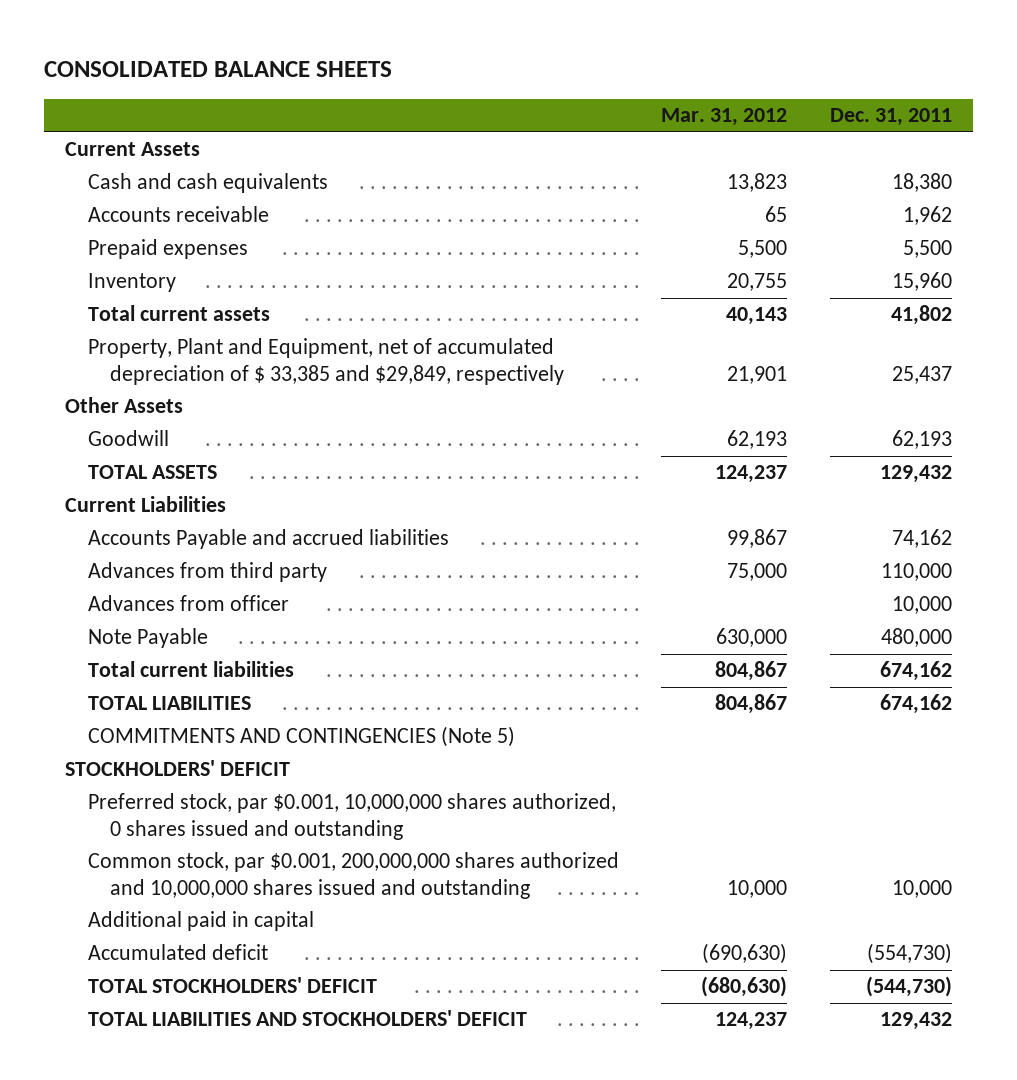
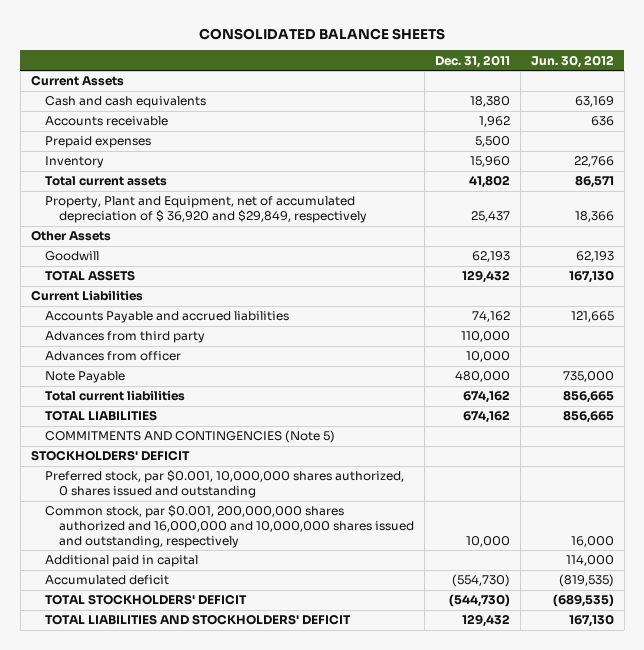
- | Mar. 31, 2012 | Dec. 31, 2011
+ | Dec. 31, 2011 | Jun. 30, 2012
- Property, Plant and Equipment, net of accumulated depreciation of $ 33,385 and $29,849, respectively | 21,901 | 25,437
+ Property, Plant and Equipment, net of accumulated depreciation of $ 36,920 and $29,849, respectively | 25,437 | 18,366
- Common stock, par $0.001, 200,000,000 shares authorized and 10,000,000 shares issued and outstanding | 10,000 | 10,000
+ Common stock, par $0.001, 200,000,000 shares authorized and 16,000,000 and 10,000,000 shares issued and outstanding, respectively | 10,000 | 16,000

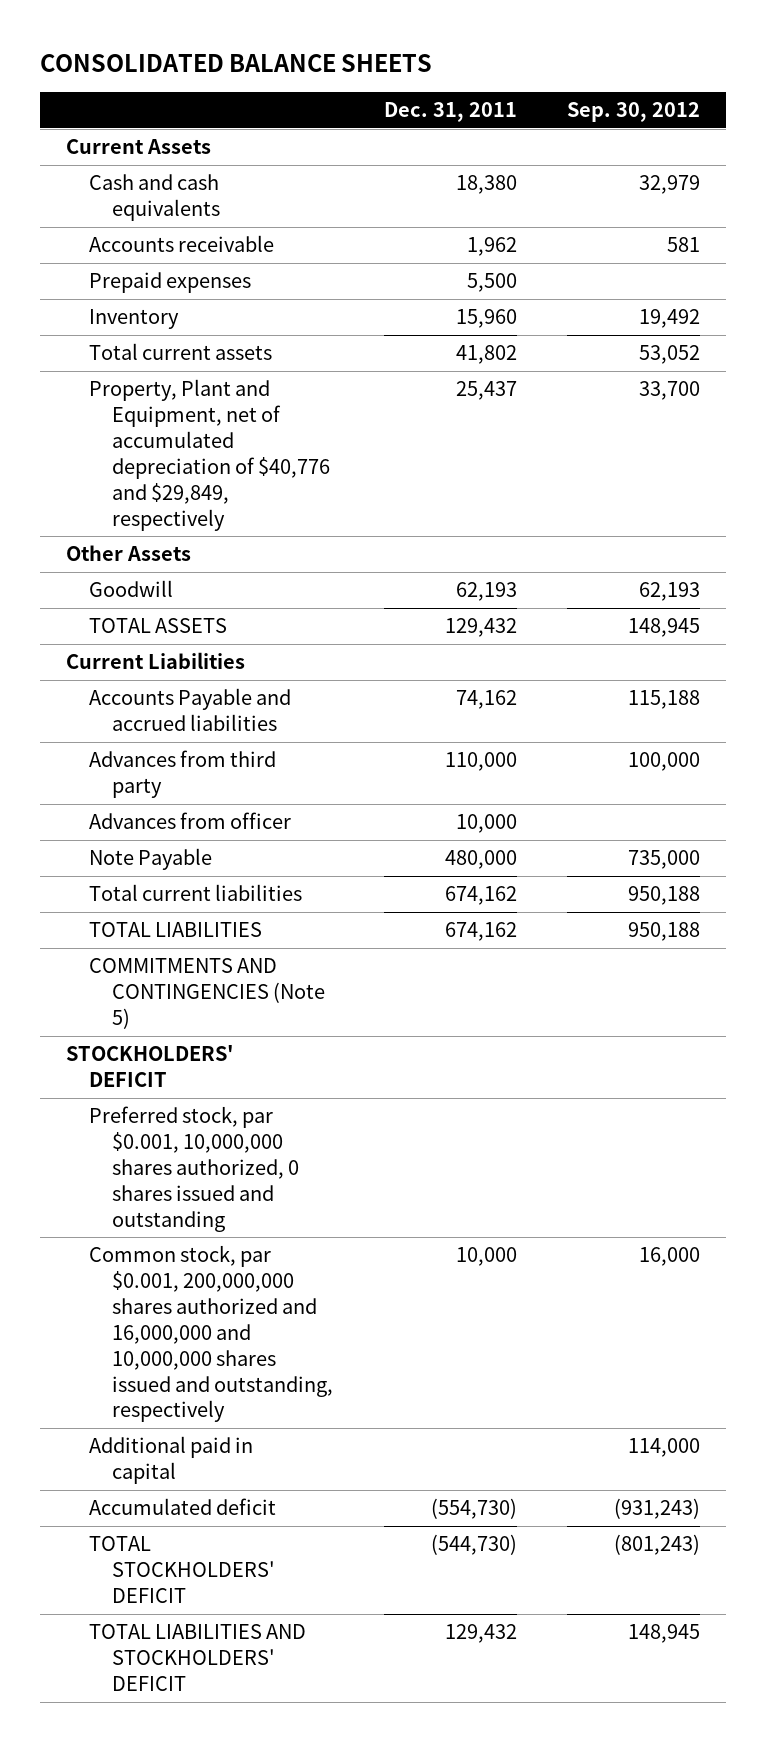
- | Dec. 31, 2011 | Jun. 30, 2012
+ | Dec. 31, 2011 | Sep. 30, 2012
- Property, Plant and Equipment, net of accumulated depreciation of $ 36,920 and $29,849, respectively | 25,437 | 18,366
+ Property, Plant and Equipment, net of accumulated depreciation of $40,776 and $29,849, respectively | 25,437 | 33,700

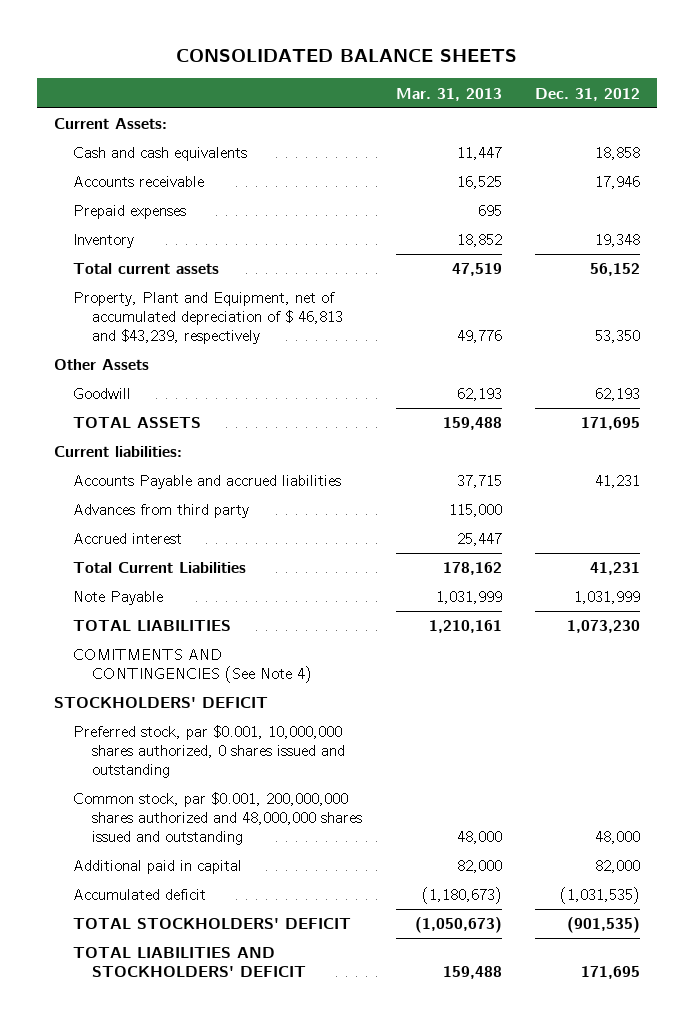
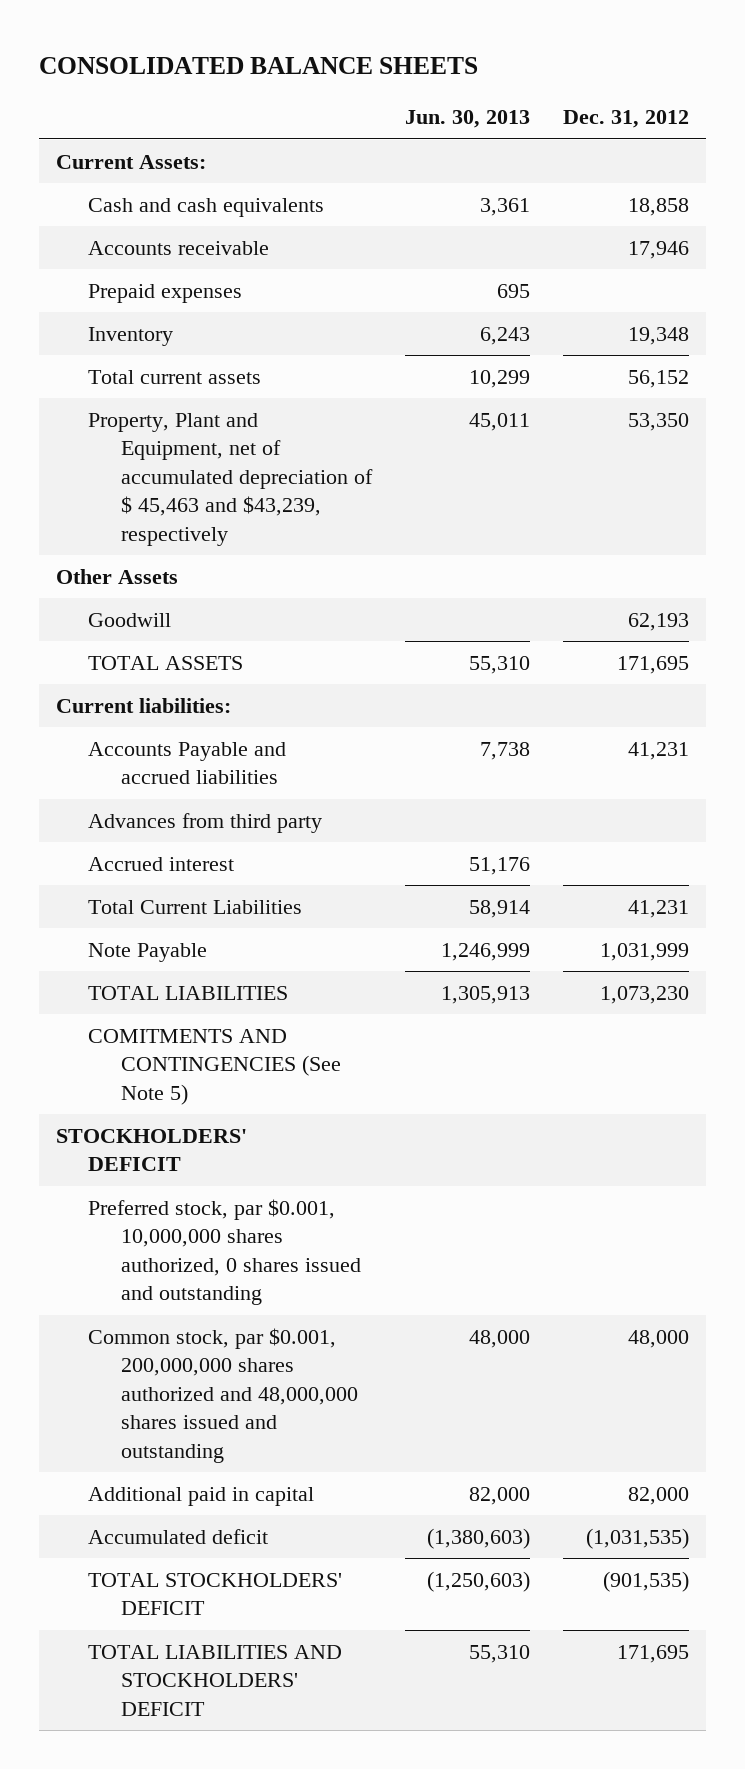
- | Mar. 31, 2013 | Dec. 31, 2012
+ | Jun. 30, 2013 | Dec. 31, 2012
- Property, Plant and Equipment, net of accumulated depreciation of $ 46,813 and $43,239, respectively | 49,776 | 53,350
+ Property, Plant and Equipment, net of accumulated depreciation of $ 45,463 and $43,239, respectively | 45,011 | 53,350
- COMITMENTS AND CONTINGENCIES (See Note 4)
+ COMITMENTS AND CONTINGENCIES (See Note 5)

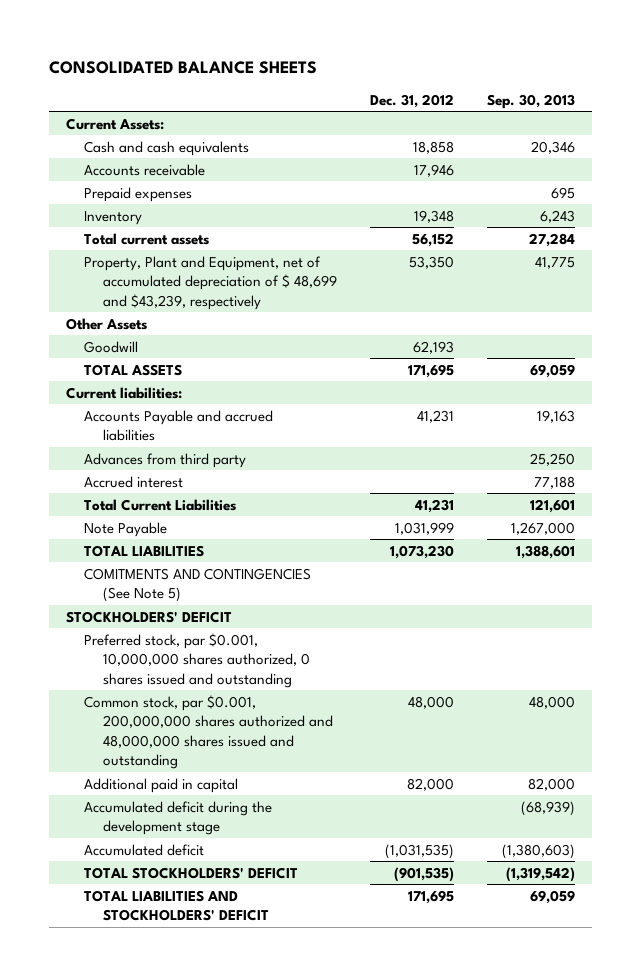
- | Jun. 30, 2013 | Dec. 31, 2012
+ | Dec. 31, 2012 | Sep. 30, 2013
- Property, Plant and Equipment, net of accumulated depreciation of $ 45,463 and $43,239, respectively | 45,011 | 53,350
+ Property, Plant and Equipment, net of accumulated depreciation of $ 48,699 and $43,239, respectively | 53,350 | 41,775
+ Accumulated deficit during the development stage | | (68,939)

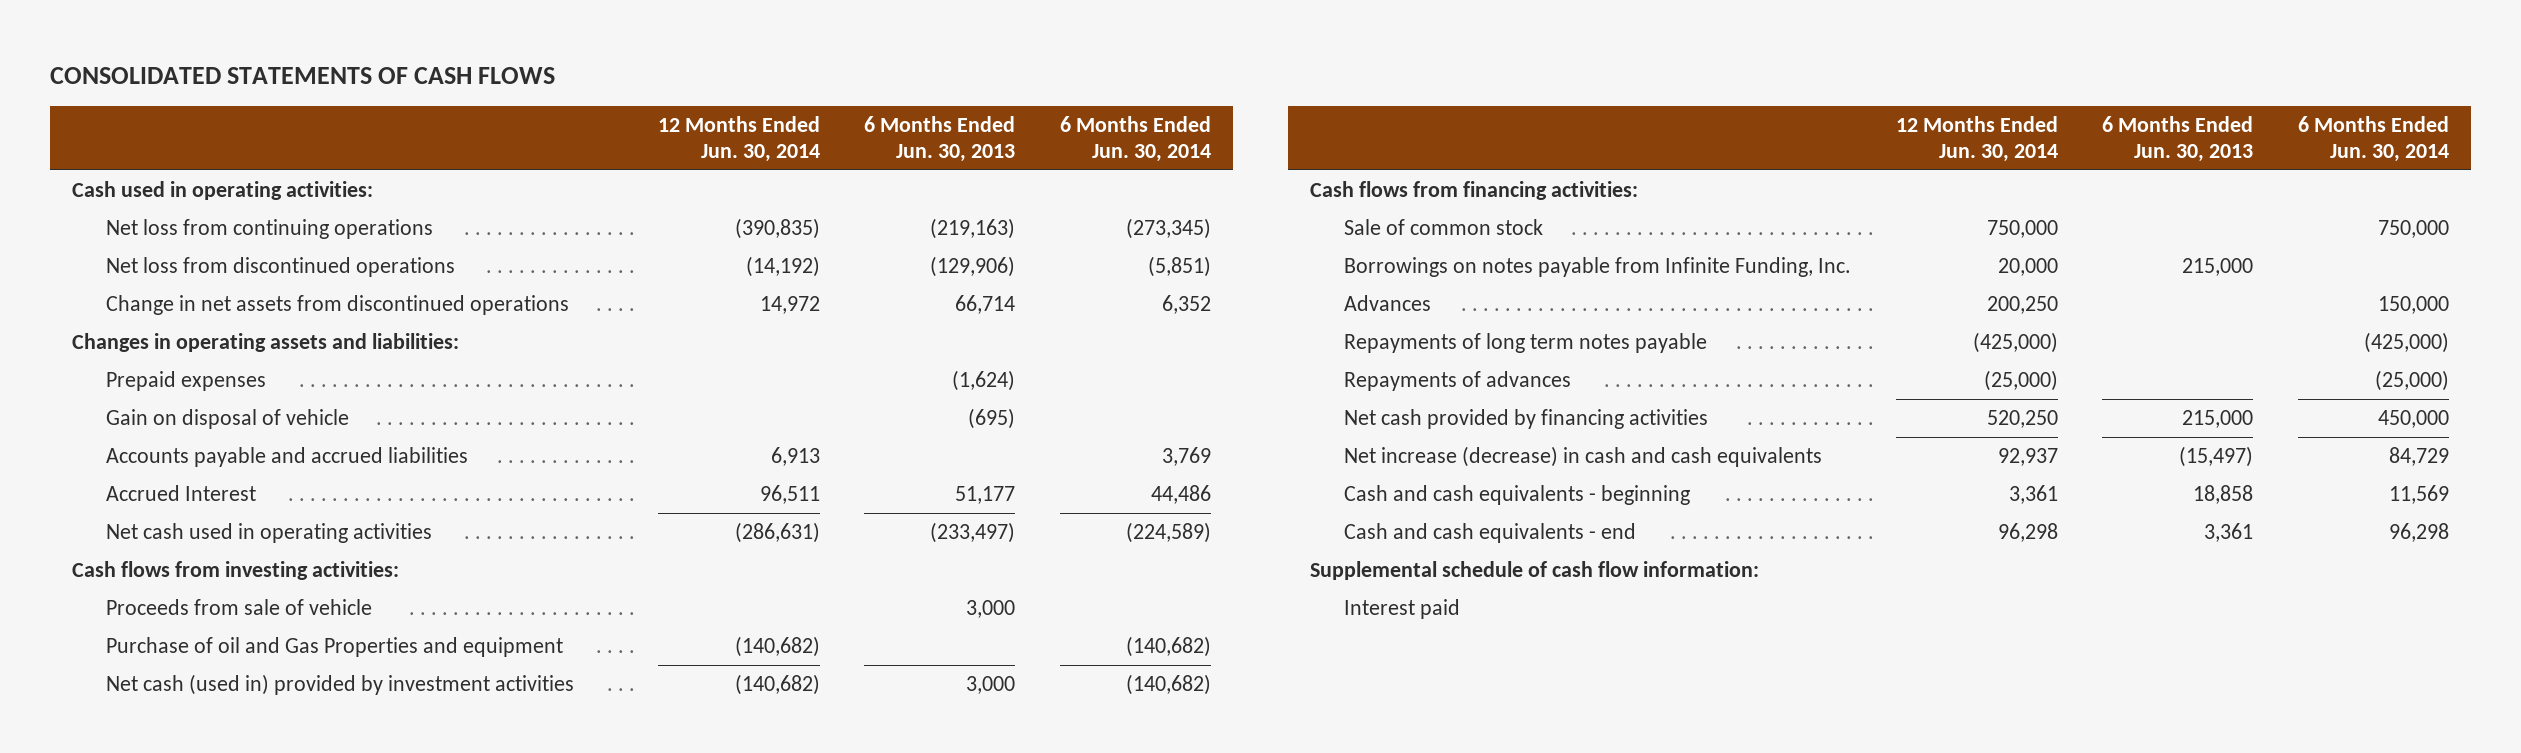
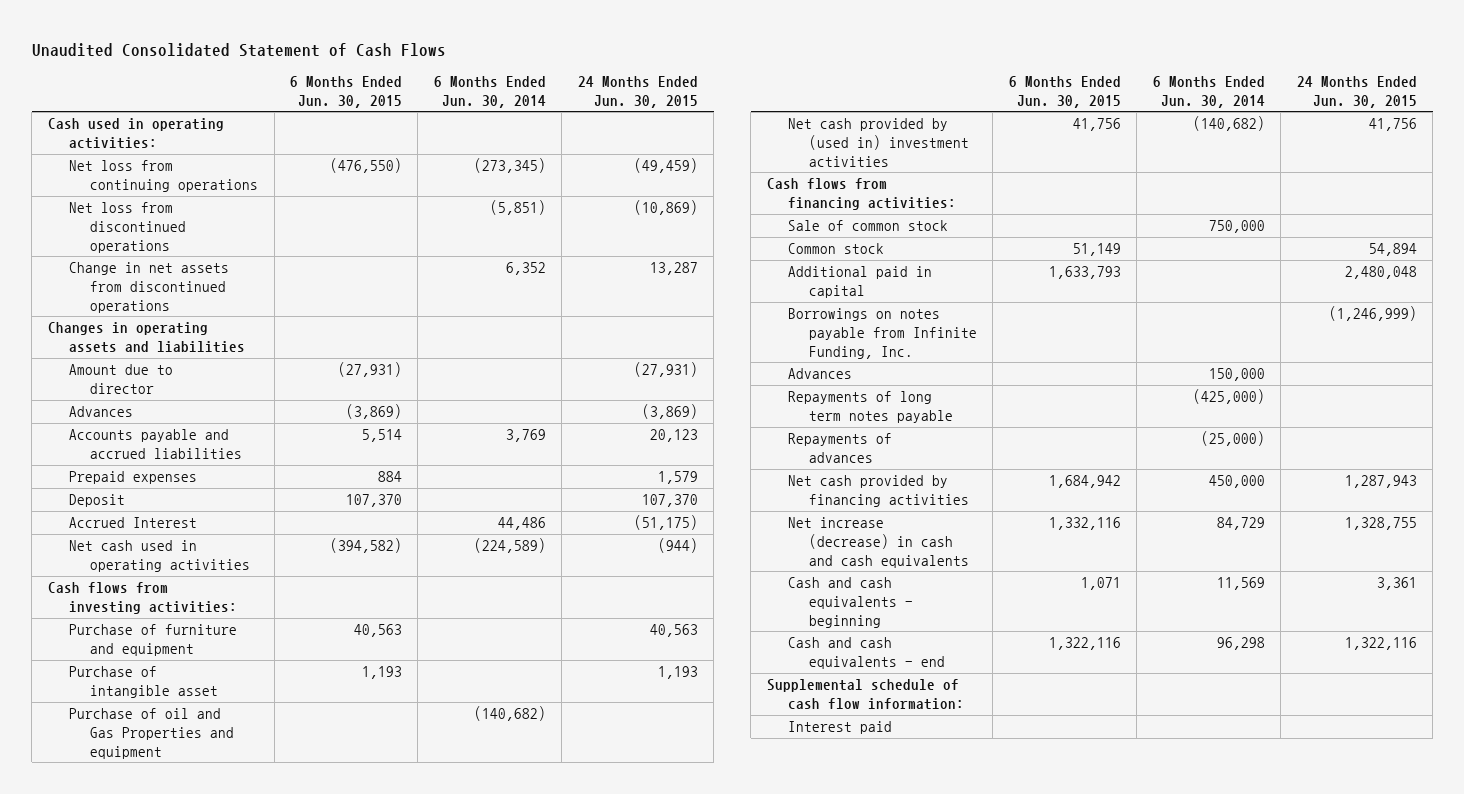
- CONSOLIDATED STATEMENTS OF CASH FLOWS
+ Unaudited Consolidated Statement of Cash Flows
- | 12 Months Ended Jun. 30, 2014 | 6 Months Ended Jun. 30, 2013 | 6 Months Ended Jun. 30, 2014
+ | 6 Months Ended Jun. 30, 2015 | 6 Months Ended Jun. 30, 2014 | 24 Months Ended Jun. 30, 2015
- Changes in operating assets and liabilities:
- Gain on disposal of vehicle | | (695) |
+ Changes in operating assets and liabilities
+ Amount due to director | (27,931) | | (27,931)
+ Advances | (3,869) | | (3,869)
moved down: Prepaid expenses | 884 | | 1,579
+ Deposit | 107,370 | | 107,370
- Proceeds from sale of vehicle | | 3,000 |
+ Purchase of furniture and equipment | 40,563 | | 40,563
+ Purchase of intangible asset | 1,193 | | 1,193
- Net cash (used in) provided by investment activities | (140,682) | 3,000 | (140,682)
+ Net cash provided by (used in) investment activities | 41,756 | (140,682) | 41,756
+ Common stock | 51,149 | | 54,894
+ Additional paid in capital | 1,633,793 | | 2,480,048

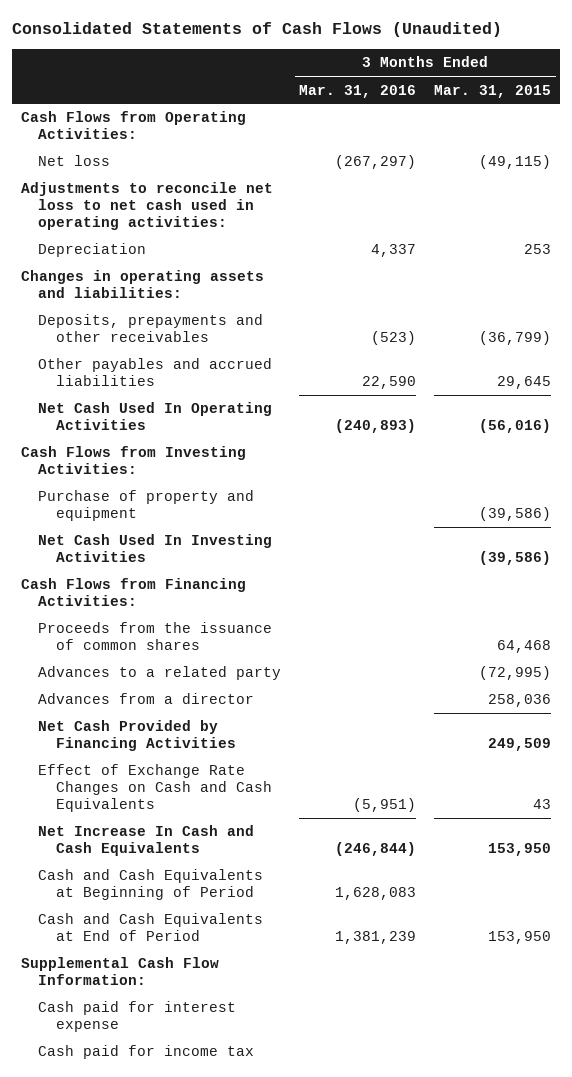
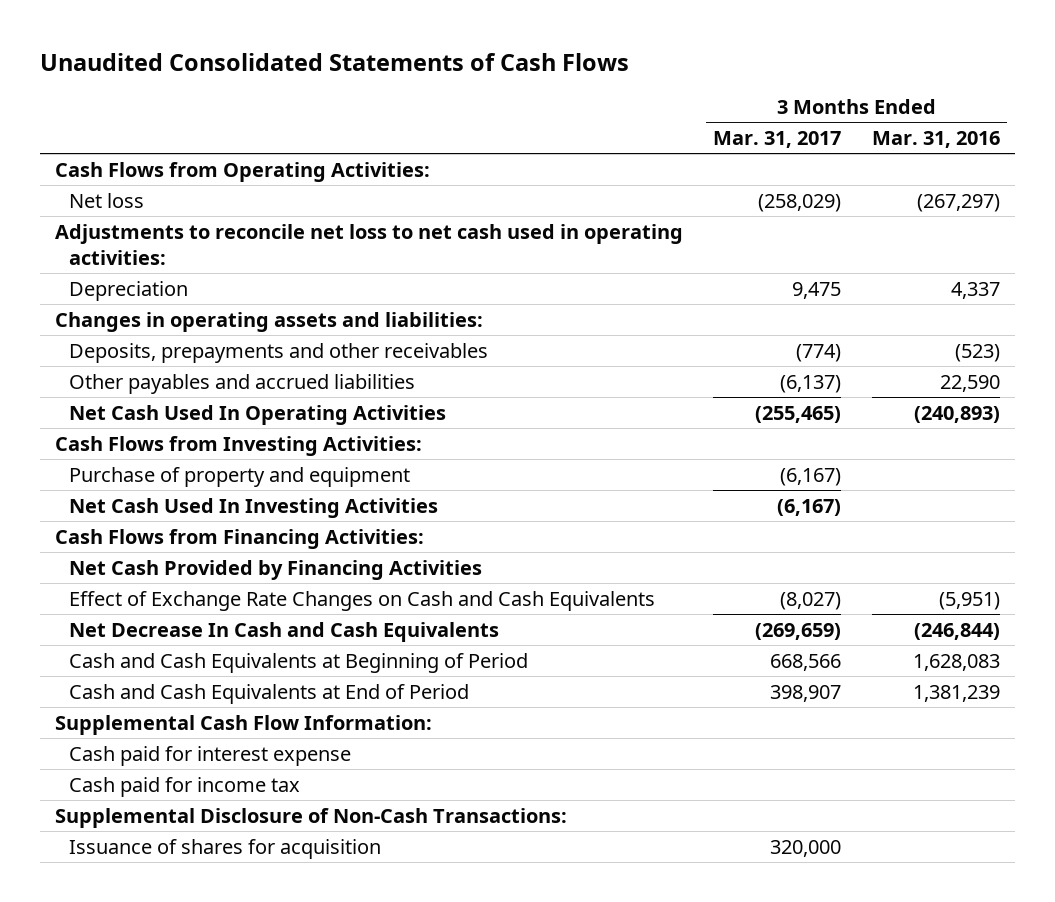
- Consolidated Statements of Cash Flows (Unaudited)
+ Unaudited Consolidated Statements of Cash Flows
- | 3 Months Ended Mar. 31, 2016 | 3 Months Ended Mar. 31, 2015
+ | 3 Months Ended Mar. 31, 2017 | 3 Months Ended Mar. 31, 2016
- Proceeds from the issuance of common shares | | 64,468
- Advances to a related party | | (72,995)
- Advances from a director | | 258,036
- Net Increase In Cash and Cash Equivalents | (246,844) | 153,950
+ Net Decrease In Cash and Cash Equivalents | (269,659) | (246,844)
+ Supplemental Disclosure of Non-Cash Transactions:
+ Issuance of shares for acquisition | 320,000 |

